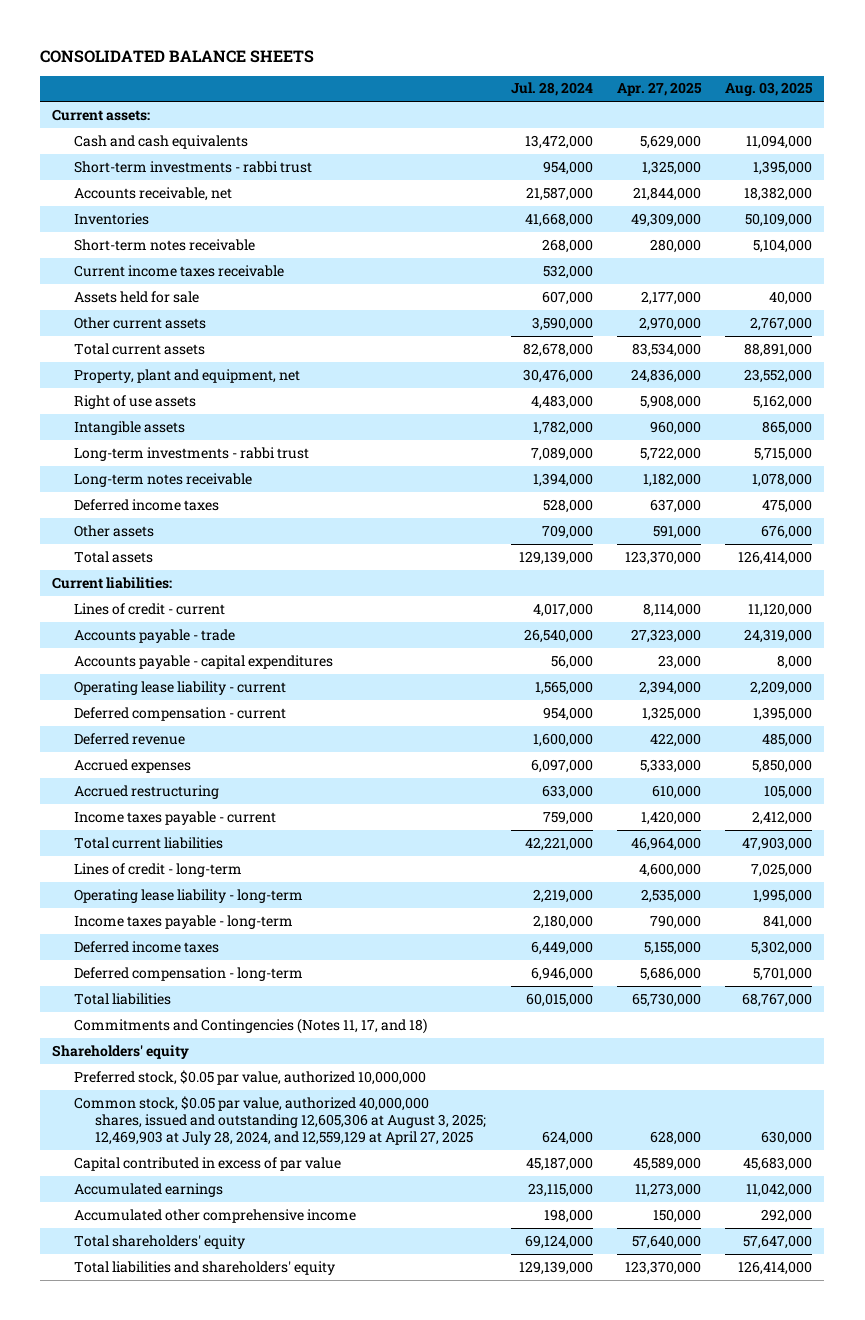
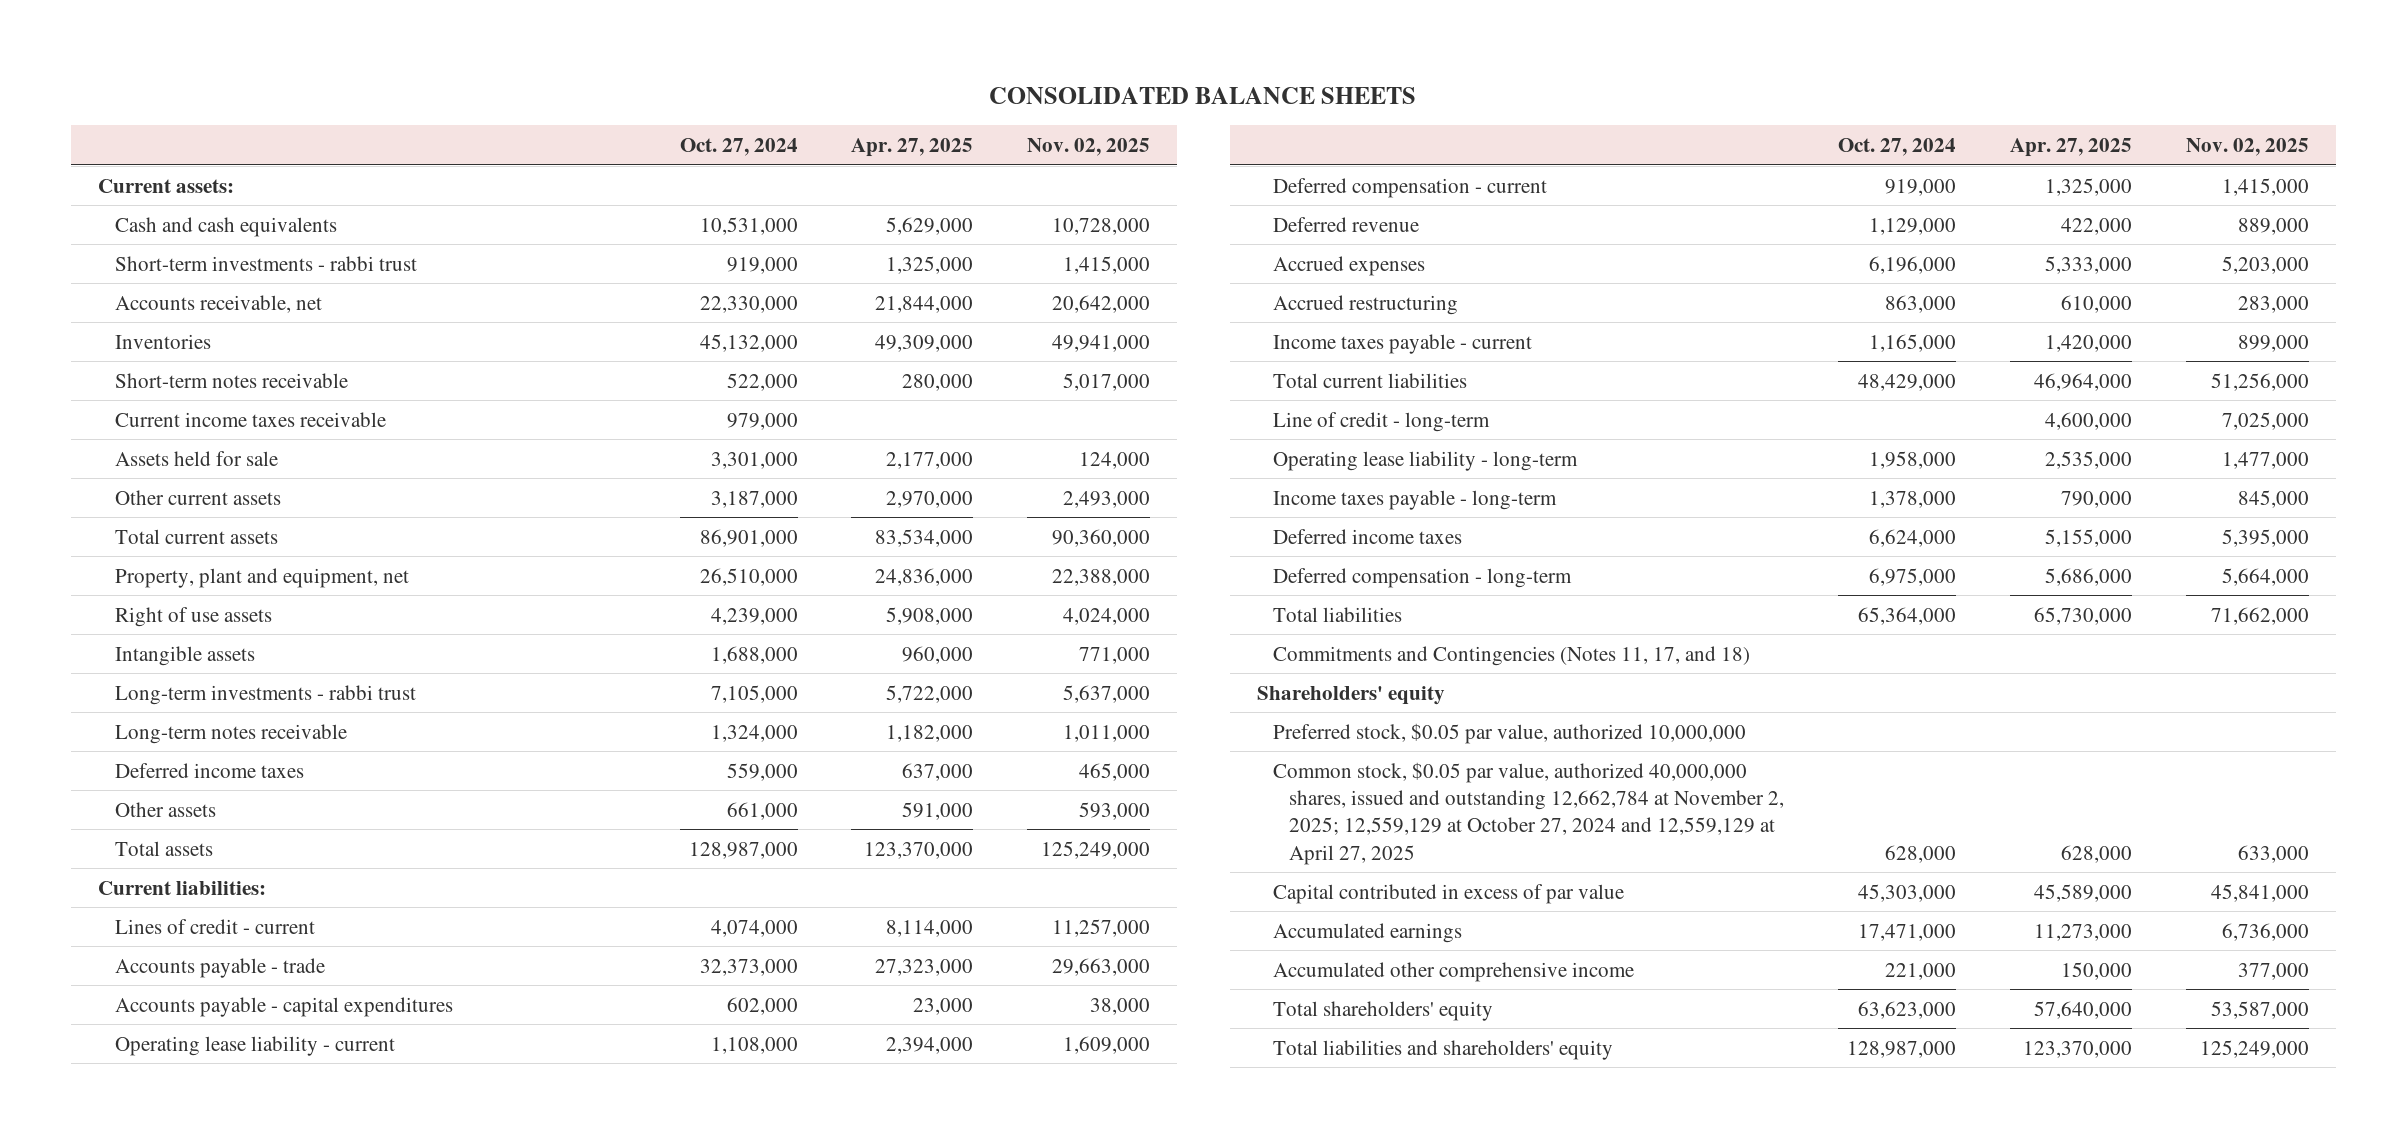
- | Jul. 28, 2024 | Apr. 27, 2025 | Aug. 03, 2025
+ | Oct. 27, 2024 | Apr. 27, 2025 | Nov. 02, 2025
- Lines of credit - long-term | | 4,600,000 | 7,025,000
+ Line of credit - long-term | | 4,600,000 | 7,025,000
- Common stock, $0.05 par value, authorized 40,000,000 shares, issued and outstanding 12,605,306 at August 3, 2025; 12,469,903 at July 28, 2024, and 12,559,129 at April 27, 2025 | 624,000 | 628,000 | 630,000
+ Common stock, $0.05 par value, authorized 40,000,000 shares, issued and outstanding 12,662,784 at November 2, 2025; 12,559,129 at October 27, 2024 and 12,559,129 at April 27, 2025 | 628,000 | 628,000 | 633,000

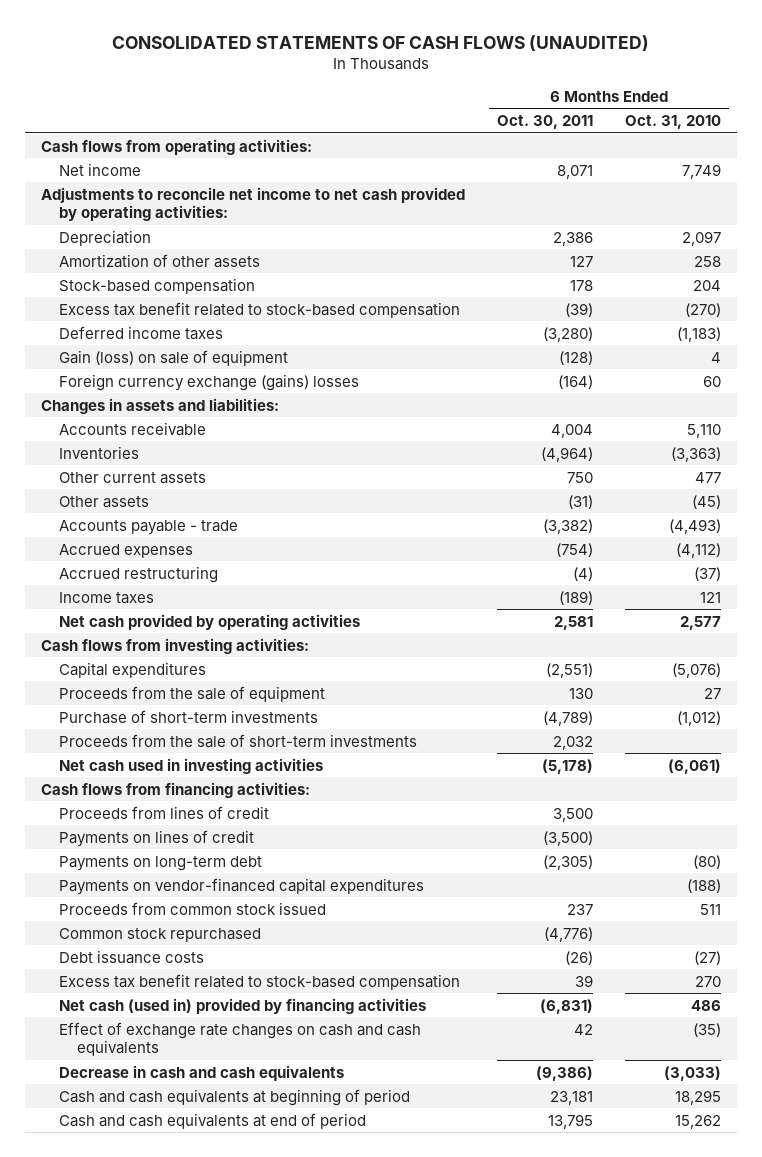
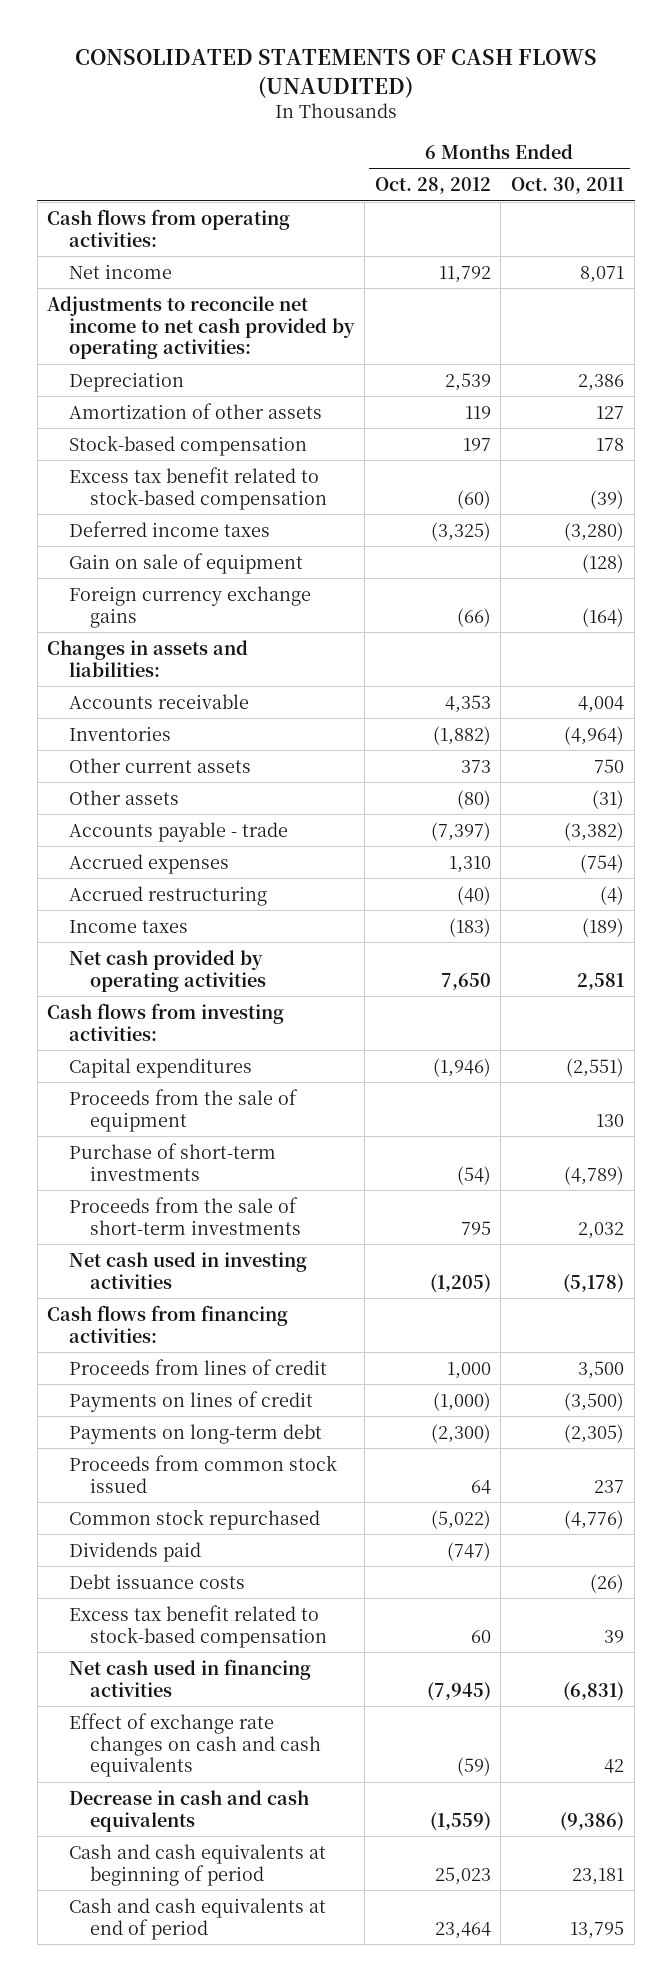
- | 6 Months Ended Oct. 30, 2011 | 6 Months Ended Oct. 31, 2010
+ | 6 Months Ended Oct. 28, 2012 | 6 Months Ended Oct. 30, 2011
- Gain (loss) on sale of equipment | (128) | 4
- Foreign currency exchange (gains) losses | (164) | 60
+ Gain on sale of equipment | | (128)
+ Foreign currency exchange gains | (66) | (164)
- Payments on vendor-financed capital expenditures | | (188)
+ Dividends paid | (747) |
- Net cash (used in) provided by financing activities | (6,831) | 486
+ Net cash used in financing activities | (7,945) | (6,831)

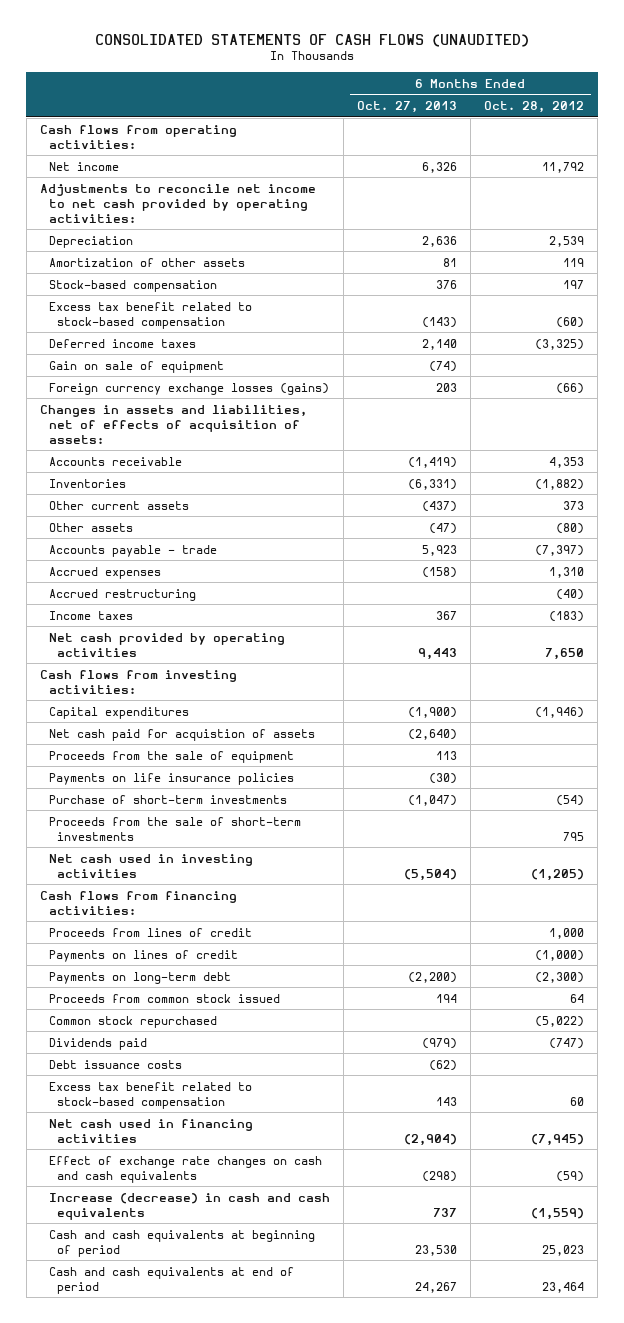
- | 6 Months Ended Oct. 28, 2012 | 6 Months Ended Oct. 30, 2011
+ | 6 Months Ended Oct. 27, 2013 | 6 Months Ended Oct. 28, 2012
- Foreign currency exchange gains | (66) | (164)
- Changes in assets and liabilities:
+ Foreign currency exchange losses (gains) | 203 | (66)
+ Changes in assets and liabilities, net of effects of acquisition of assets:
+ Net cash paid for acquistion of assets | (2,640) |
+ Payments on life insurance policies | (30) |
- Decrease in cash and cash equivalents | (1,559) | (9,386)
+ Increase (decrease) in cash and cash equivalents | 737 | (1,559)

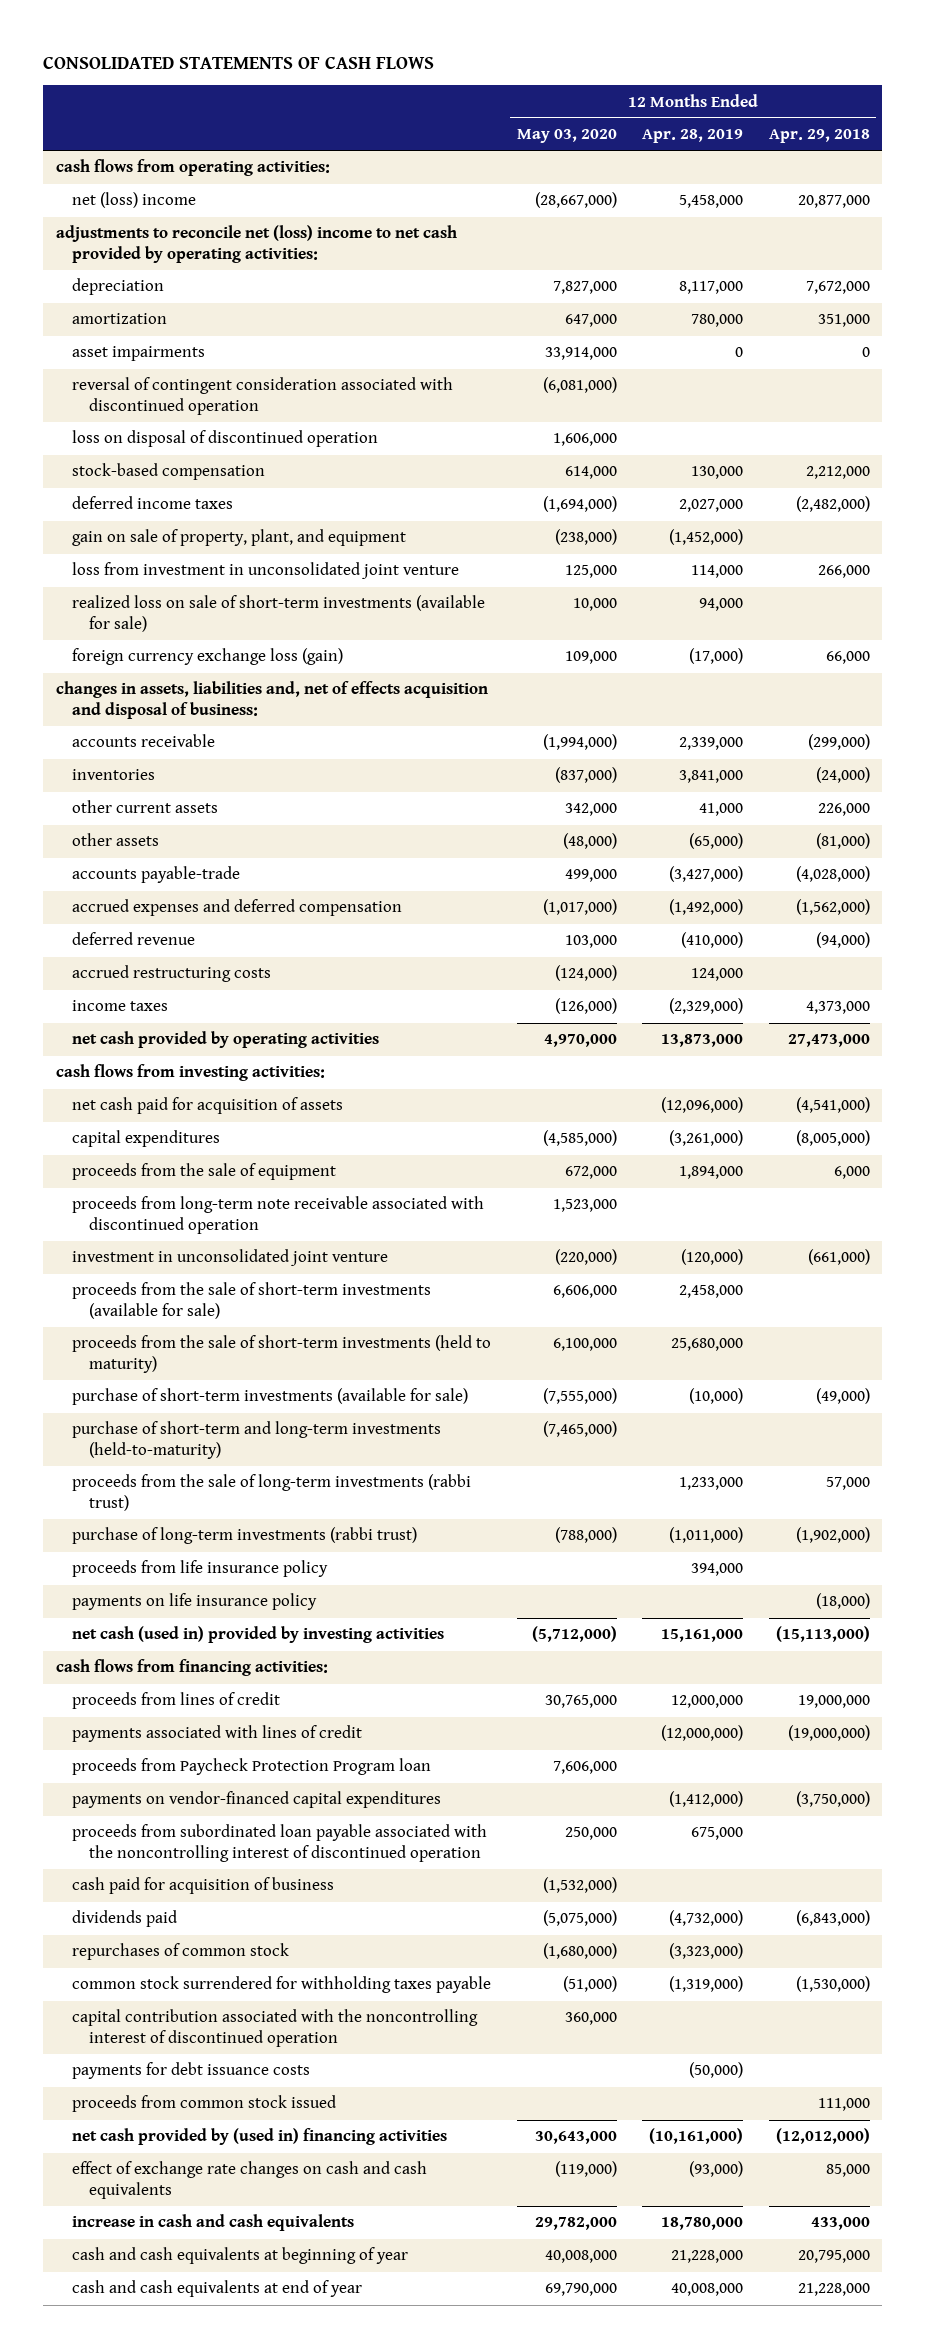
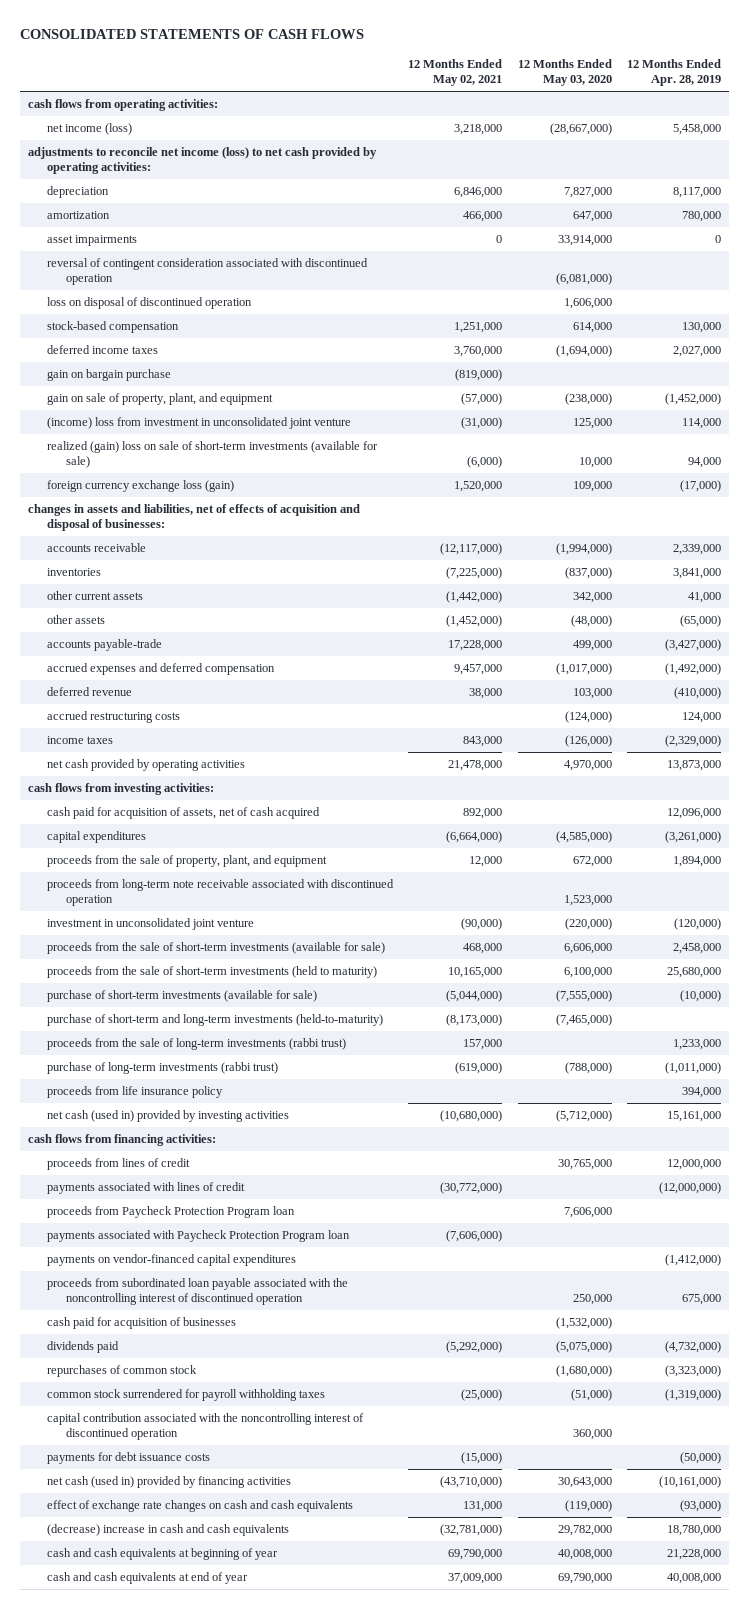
- | 12 Months Ended May 03, 2020 | 12 Months Ended Apr. 28, 2019 | 12 Months Ended Apr. 29, 2018
+ | 12 Months Ended May 02, 2021 | 12 Months Ended May 03, 2020 | 12 Months Ended Apr. 28, 2019
- net (loss) income | (28,667,000) | 5,458,000 | 20,877,000
- adjustments to reconcile net (loss) income to net cash provided by operating activities:
+ net income (loss) | 3,218,000 | (28,667,000) | 5,458,000
+ adjustments to reconcile net income (loss) to net cash provided by operating activities:
+ gain on bargain purchase | (819,000) | |
- loss from investment in unconsolidated joint venture | 125,000 | 114,000 | 266,000
- realized loss on sale of short-term investments (available for sale) | 10,000 | 94,000 |
+ (income) loss from investment in unconsolidated joint venture | (31,000) | 125,000 | 114,000
+ realized (gain) loss on sale of short-term investments (available for sale) | (6,000) | 10,000 | 94,000
- changes in assets, liabilities and, net of effects acquisition and disposal of business:
+ changes in assets and liabilities, net of effects of acquisition and disposal of businesses:
- net cash paid for acquisition of assets | | (12,096,000) | (4,541,000)
+ cash paid for acquisition of assets, net of cash acquired | 892,000 | | 12,096,000
- proceeds from the sale of equipment | 672,000 | 1,894,000 | 6,000
+ proceeds from the sale of property, plant, and equipment | 12,000 | 672,000 | 1,894,000
- payments on life insurance policy | | | (18,000)
+ payments associated with Paycheck Protection Program loan | (7,606,000) | |
- cash paid for acquisition of business | (1,532,000) | |
+ cash paid for acquisition of businesses | | (1,532,000) |
- common stock surrendered for withholding taxes payable | (51,000) | (1,319,000) | (1,530,000)
+ common stock surrendered for payroll withholding taxes | (25,000) | (51,000) | (1,319,000)
- proceeds from common stock issued | | | 111,000
- net cash provided by (used in) financing activities | 30,643,000 | (10,161,000) | (12,012,000)
+ net cash (used in) provided by financing activities | (43,710,000) | 30,643,000 | (10,161,000)
- increase in cash and cash equivalents | 29,782,000 | 18,780,000 | 433,000
+ (decrease) increase in cash and cash equivalents | (32,781,000) | 29,782,000 | 18,780,000

